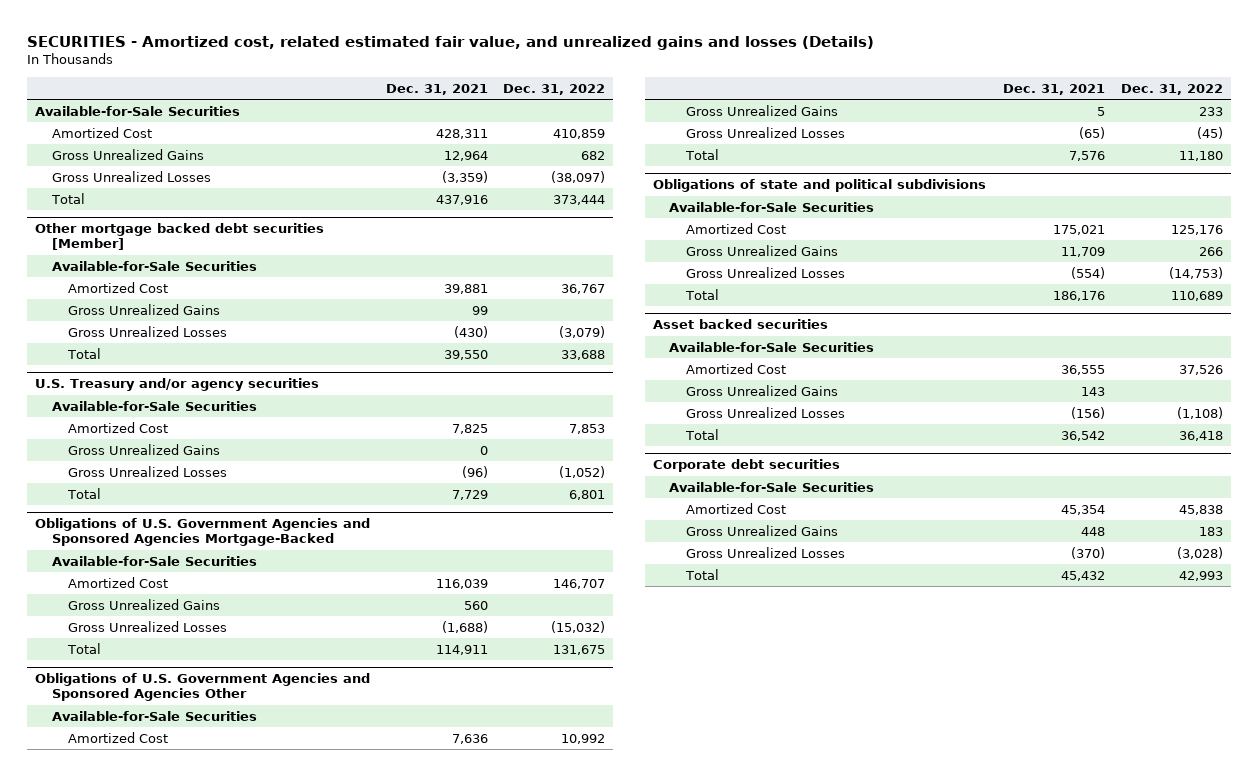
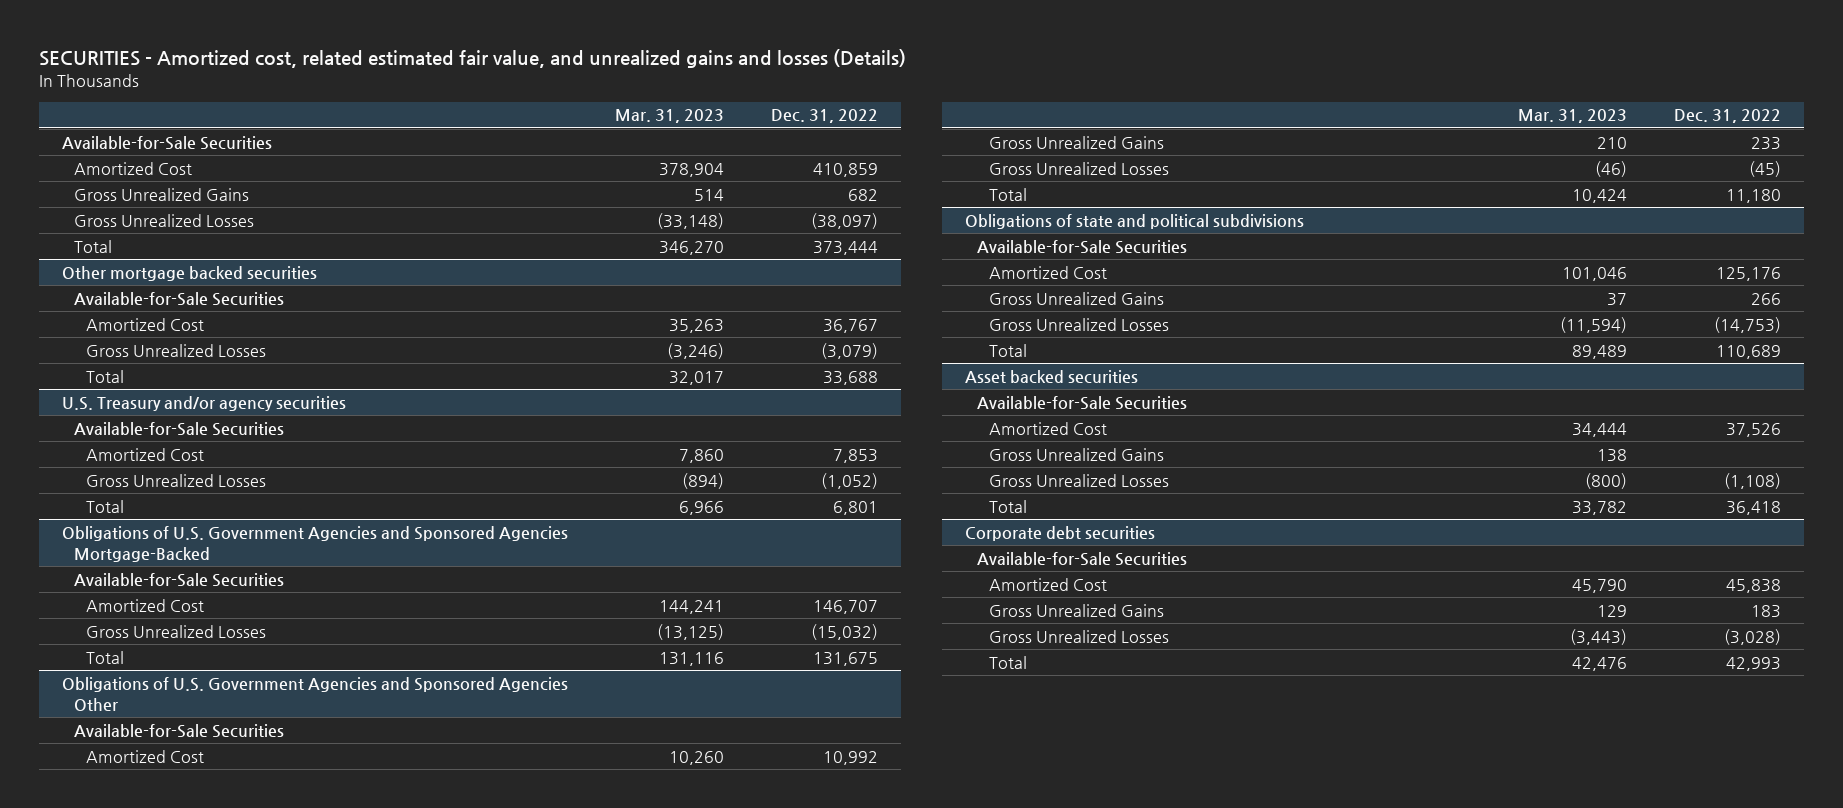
- | Dec. 31, 2021 | Dec. 31, 2022
+ | Mar. 31, 2023 | Dec. 31, 2022
- Other mortgage backed debt securities [Member]
+ Other mortgage backed securities
- Gross Unrealized Gains | 99 |
@ U.S. Treasury and/or agency securities
- Gross Unrealized Gains | 0 |
@ Obligations of U.S. Government Agencies and Sponsored Agencies Mortgage-Backed
- Gross Unrealized Gains | 560 |

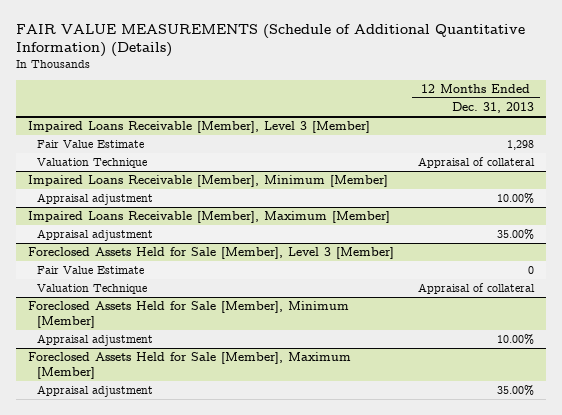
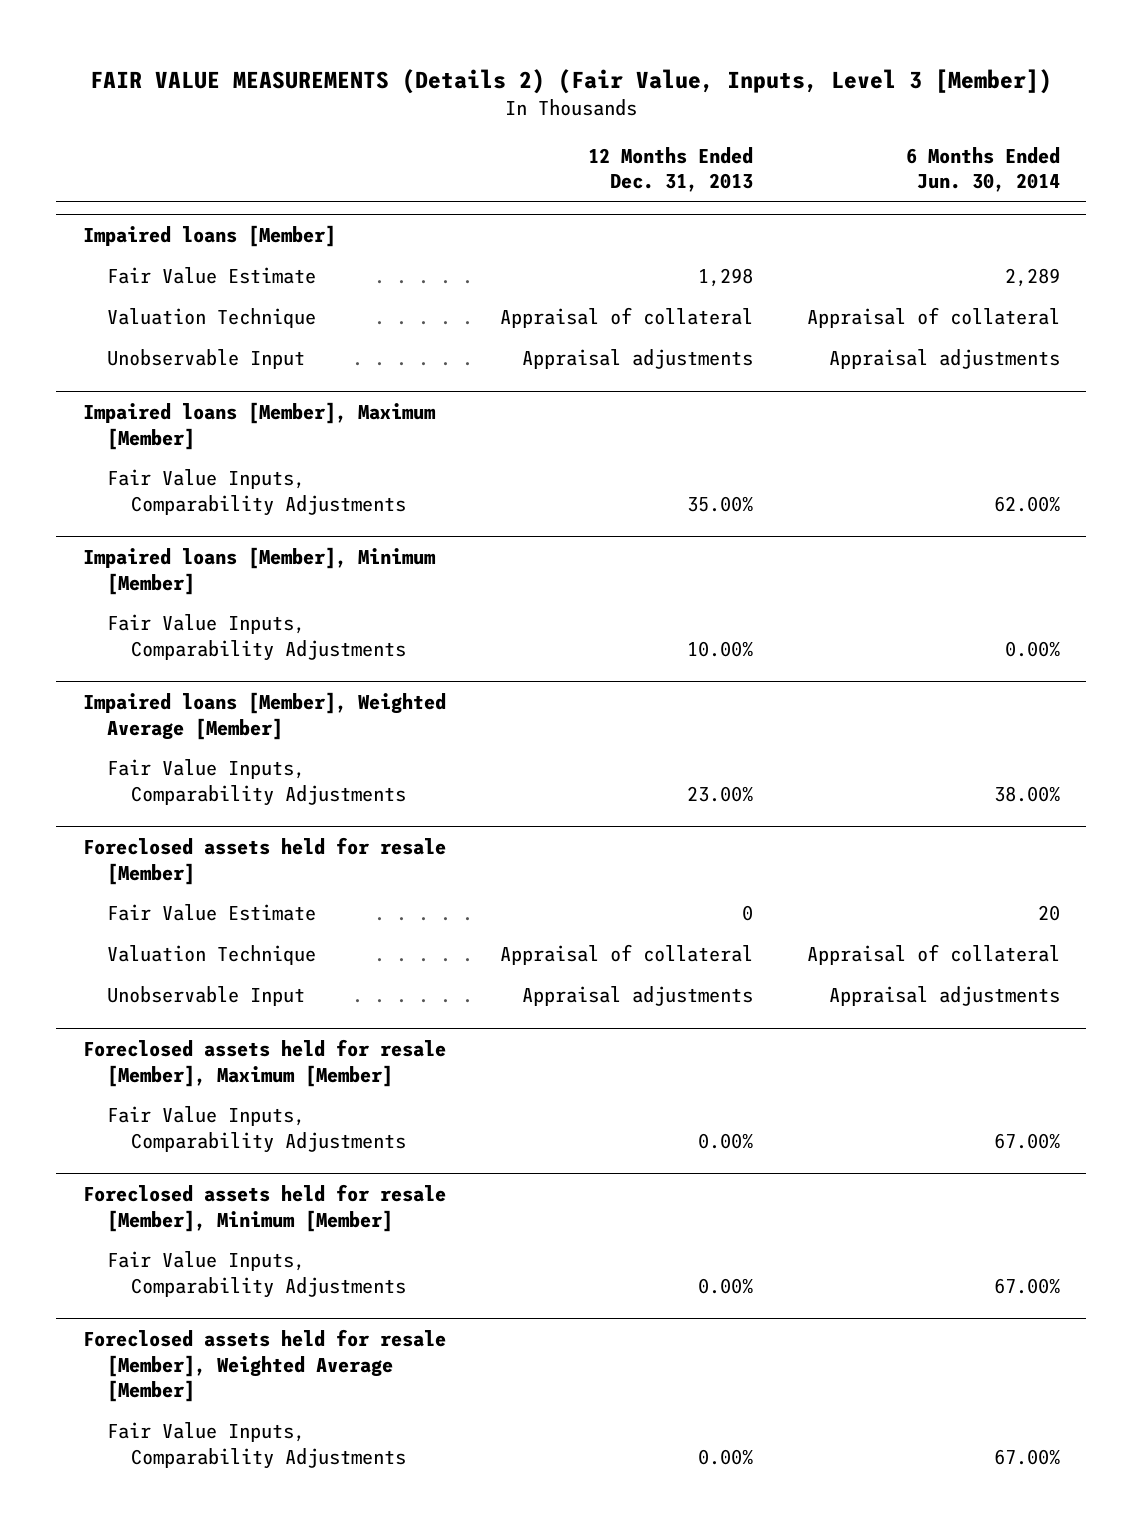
- FAIR VALUE MEASUREMENTS (Schedule of Additional Quantitative Information) (Details)
+ FAIR VALUE MEASUREMENTS (Details 2) (Fair Value, Inputs, Level 3 [Member])
- | 12 Months Ended Dec. 31, 2013
+ | 12 Months Ended Dec. 31, 2013 | 6 Months Ended Jun. 30, 2014
- Impaired Loans Receivable [Member], Level 3 [Member]
+ Impaired loans [Member]
- Impaired Loans Receivable [Member], Minimum [Member]
- Appraisal adjustment | 10.00%
- Impaired Loans Receivable [Member], Maximum [Member]
- Appraisal adjustment | 35.00%
- Foreclosed Assets Held for Sale [Member], Level 3 [Member]
+ Unobservable Input | Appraisal adjustments | Appraisal adjustments
+ Impaired loans [Member], Maximum [Member]
+ Fair Value Inputs, Comparability Adjustments | 35.00% | 62.00%
+ Impaired loans [Member], Minimum [Member]
+ Fair Value Inputs, Comparability Adjustments | 10.00% | 0.00%
+ Impaired loans [Member], Weighted Average [Member]
+ Fair Value Inputs, Comparability Adjustments | 23.00% | 38.00%
+ Foreclosed assets held for resale [Member]
- Foreclosed Assets Held for Sale [Member], Minimum [Member]
- Appraisal adjustment | 10.00%
- Foreclosed Assets Held for Sale [Member], Maximum [Member]
- Appraisal adjustment | 35.00%
+ Unobservable Input | Appraisal adjustments | Appraisal adjustments
+ Foreclosed assets held for resale [Member], Maximum [Member]
+ Fair Value Inputs, Comparability Adjustments | 0.00% | 67.00%
+ Foreclosed assets held for resale [Member], Minimum [Member]
+ Fair Value Inputs, Comparability Adjustments | 0.00% | 67.00%
+ Foreclosed assets held for resale [Member], Weighted Average [Member]
+ Fair Value Inputs, Comparability Adjustments | 0.00% | 67.00%

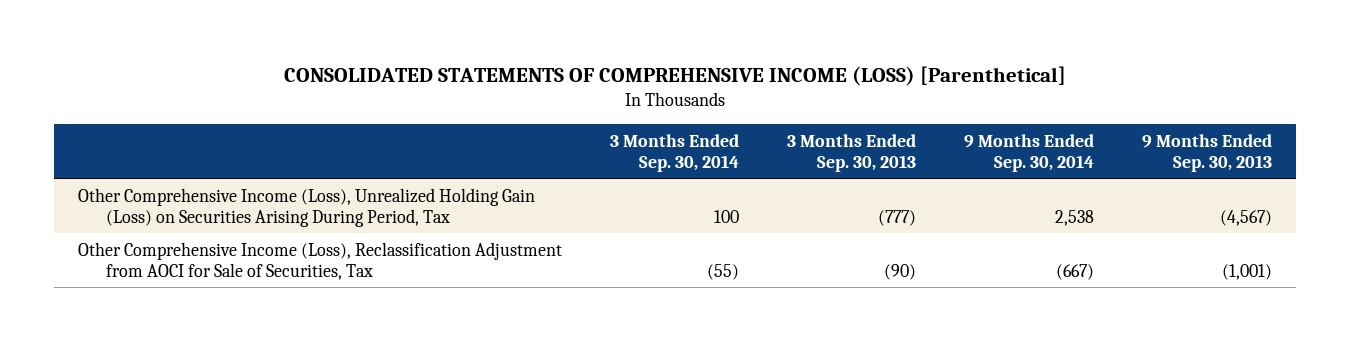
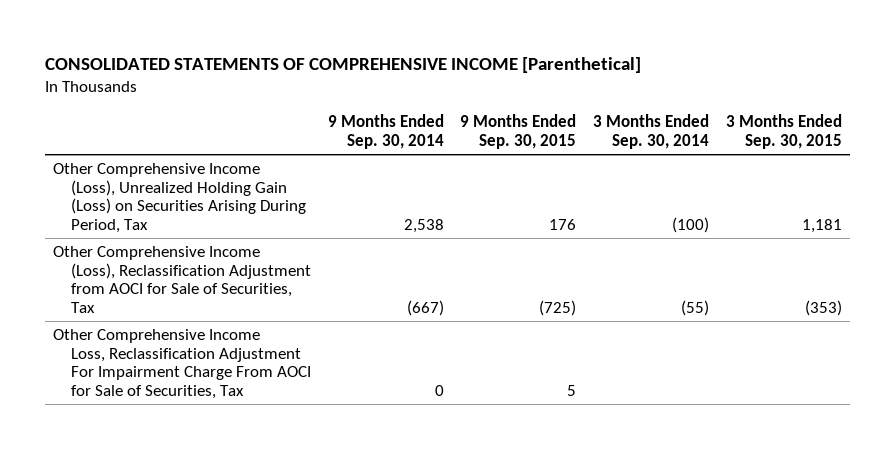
- CONSOLIDATED STATEMENTS OF COMPREHENSIVE INCOME (LOSS) [Parenthetical]
+ CONSOLIDATED STATEMENTS OF COMPREHENSIVE INCOME [Parenthetical]
- | 3 Months Ended Sep. 30, 2014 | 3 Months Ended Sep. 30, 2013 | 9 Months Ended Sep. 30, 2014 | 9 Months Ended Sep. 30, 2013
+ | 9 Months Ended Sep. 30, 2014 | 9 Months Ended Sep. 30, 2015 | 3 Months Ended Sep. 30, 2014 | 3 Months Ended Sep. 30, 2015
- Other Comprehensive Income (Loss), Unrealized Holding Gain (Loss) on Securities Arising During Period, Tax | 100 | (777) | 2,538 | (4,567)
+ Other Comprehensive Income (Loss), Unrealized Holding Gain (Loss) on Securities Arising During Period, Tax | 2,538 | 176 | (100) | 1,181
+ Other Comprehensive Income Loss, Reclassification Adjustment For Impairment Charge From AOCI for Sale of Securities, Tax | 0 | 5 | |

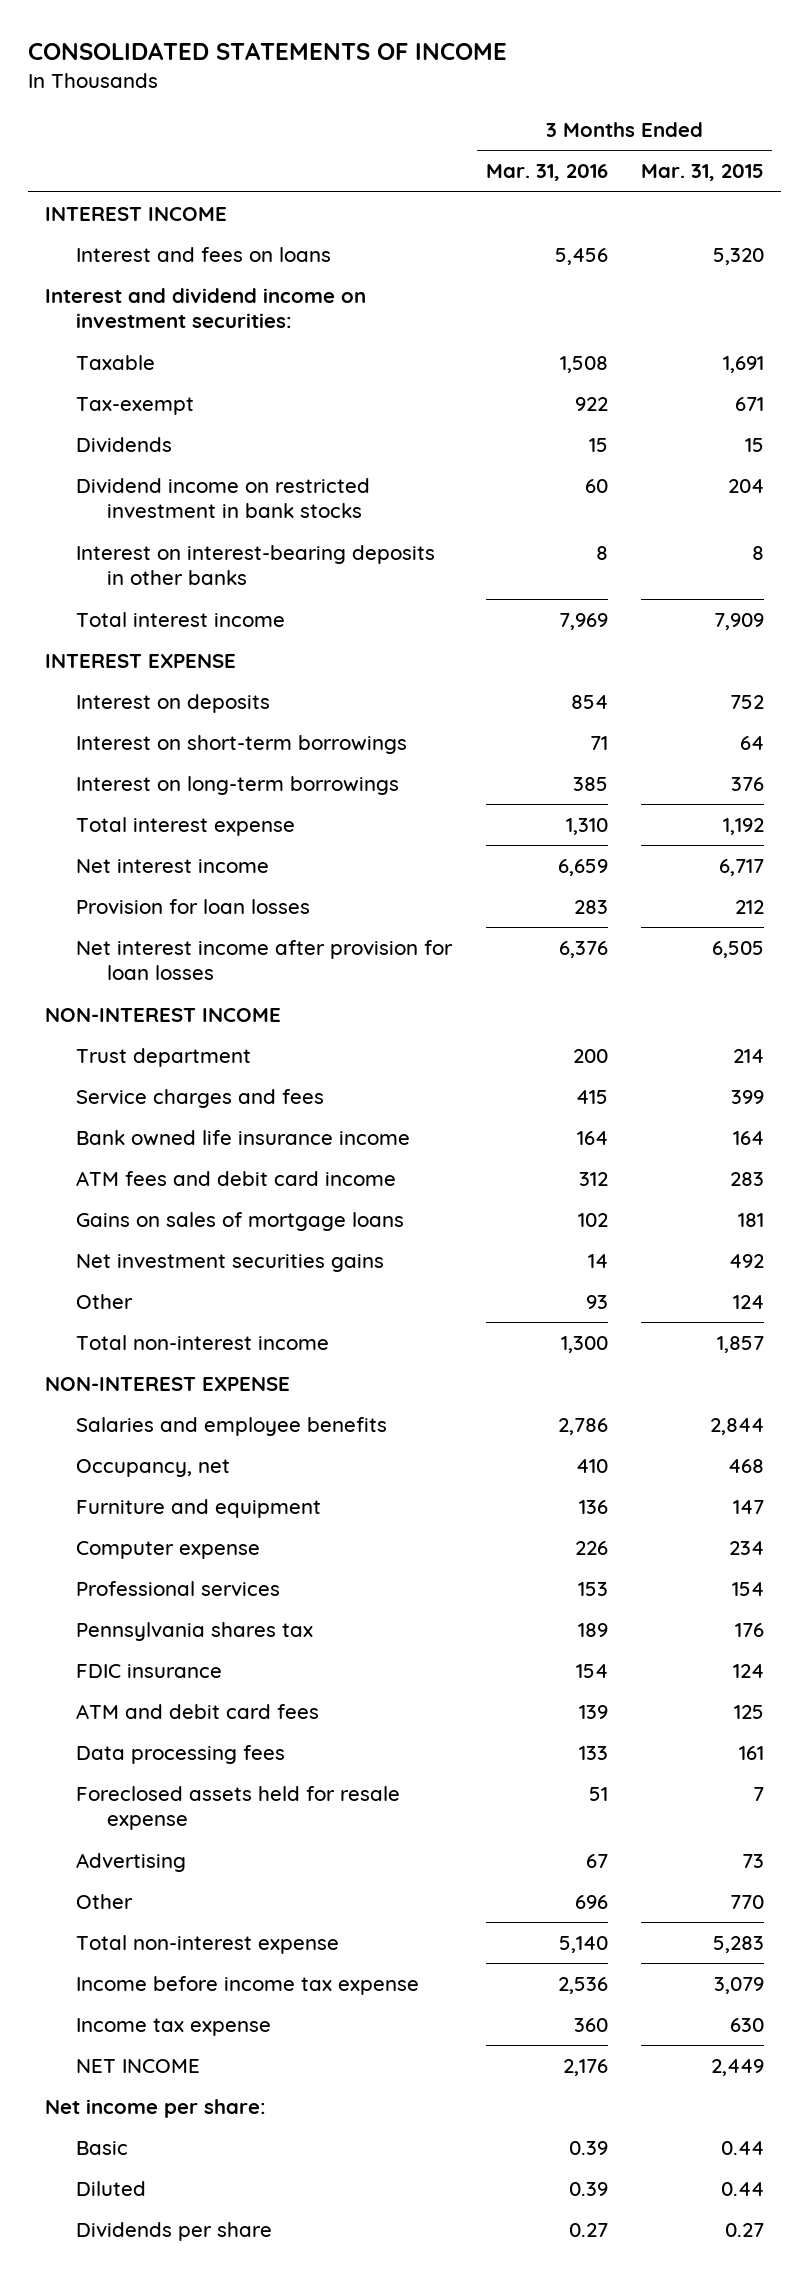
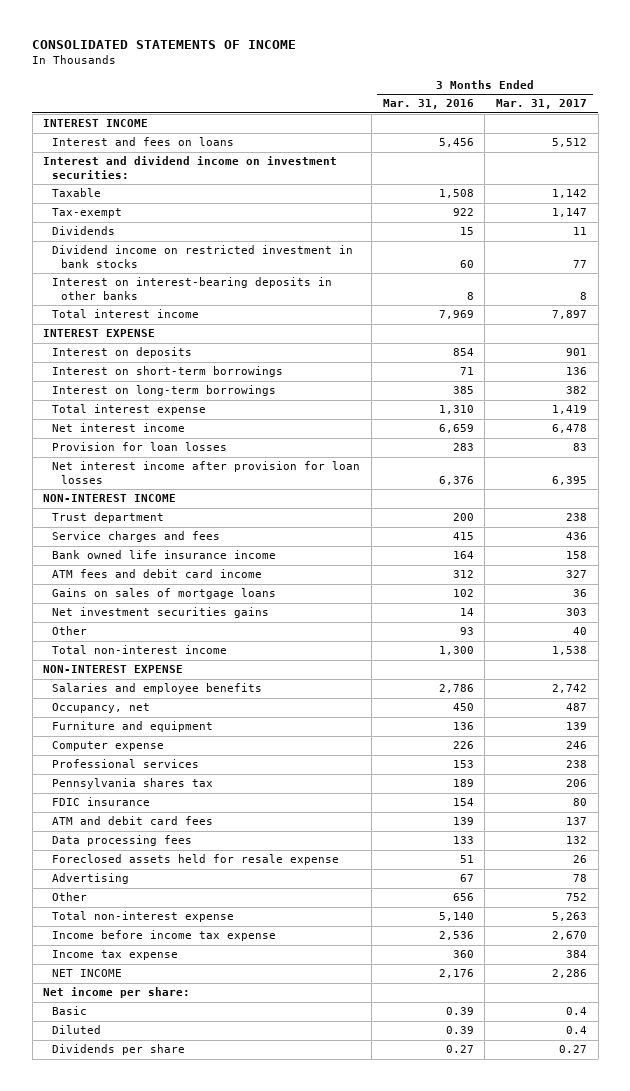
- | 3 Months Ended Mar. 31, 2016 | 3 Months Ended Mar. 31, 2015
+ | 3 Months Ended Mar. 31, 2016 | 3 Months Ended Mar. 31, 2017
- Occupancy, net | 410 | 468
+ Occupancy, net | 450 | 487
- Other | 696 | 770
+ Other | 656 | 752

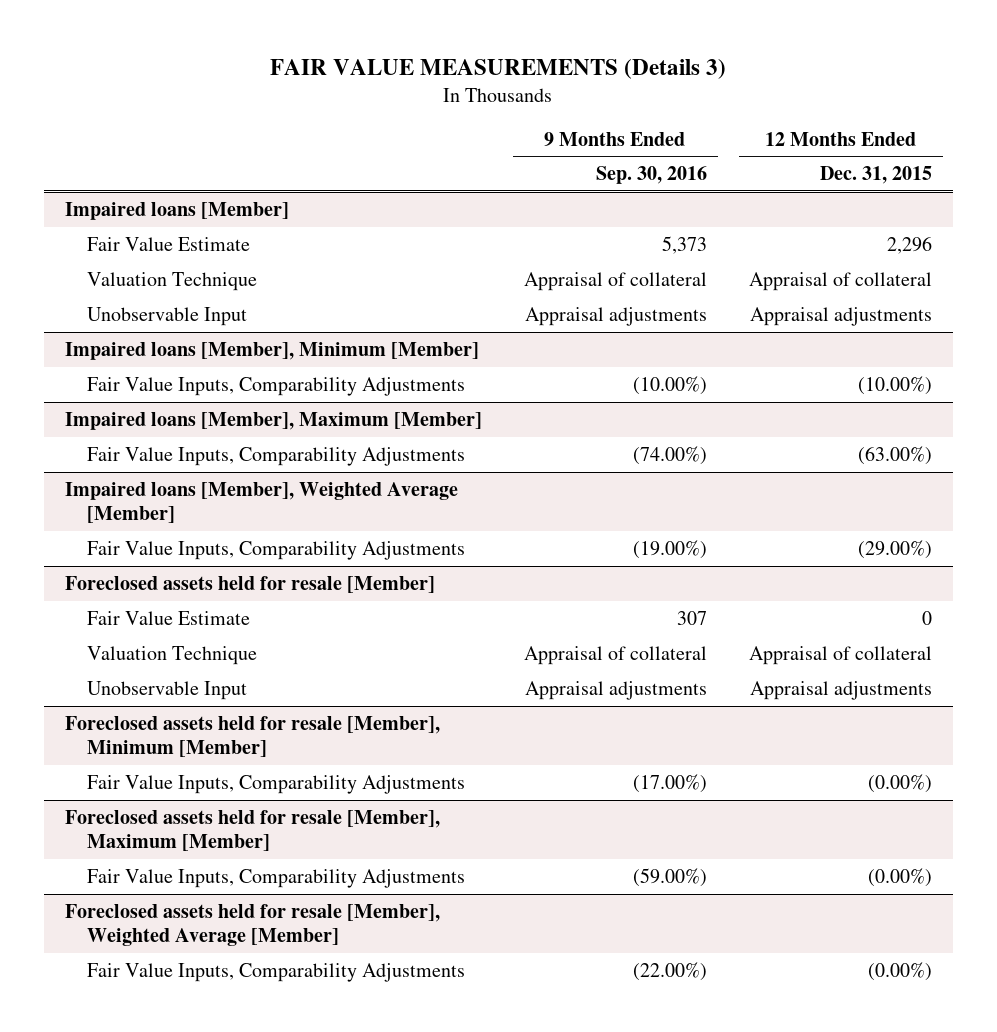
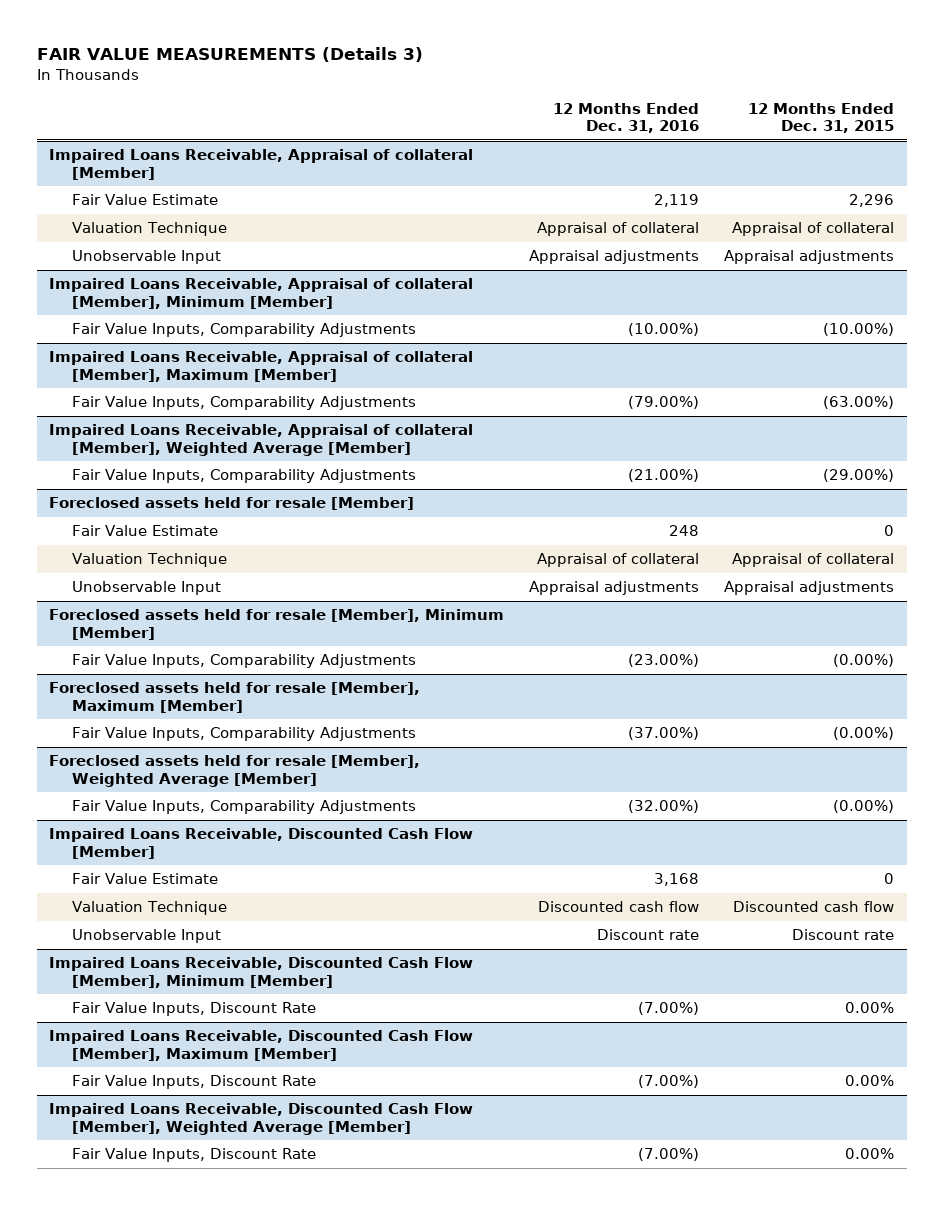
- | 9 Months Ended Sep. 30, 2016 | 12 Months Ended Dec. 31, 2015
+ | 12 Months Ended Dec. 31, 2016 | 12 Months Ended Dec. 31, 2015
- Impaired loans [Member]
+ Impaired Loans Receivable, Appraisal of collateral [Member]
- Impaired loans [Member], Minimum [Member]
+ Impaired Loans Receivable, Appraisal of collateral [Member], Minimum [Member]
- Impaired loans [Member], Maximum [Member]
+ Impaired Loans Receivable, Appraisal of collateral [Member], Maximum [Member]
- Impaired loans [Member], Weighted Average [Member]
+ Impaired Loans Receivable, Appraisal of collateral [Member], Weighted Average [Member]
+ Impaired Loans Receivable, Discounted Cash Flow [Member]
+ Fair Value Estimate | 3,168 | 0
+ Valuation Technique | Discounted cash flow | Discounted cash flow
+ Unobservable Input | Discount rate | Discount rate
+ Impaired Loans Receivable, Discounted Cash Flow [Member], Minimum [Member]
+ Fair Value Inputs, Discount Rate | (7.00%) | 0.00%
+ Impaired Loans Receivable, Discounted Cash Flow [Member], Maximum [Member]
+ Fair Value Inputs, Discount Rate | (7.00%) | 0.00%
+ Impaired Loans Receivable, Discounted Cash Flow [Member], Weighted Average [Member]
+ Fair Value Inputs, Discount Rate | (7.00%) | 0.00%

